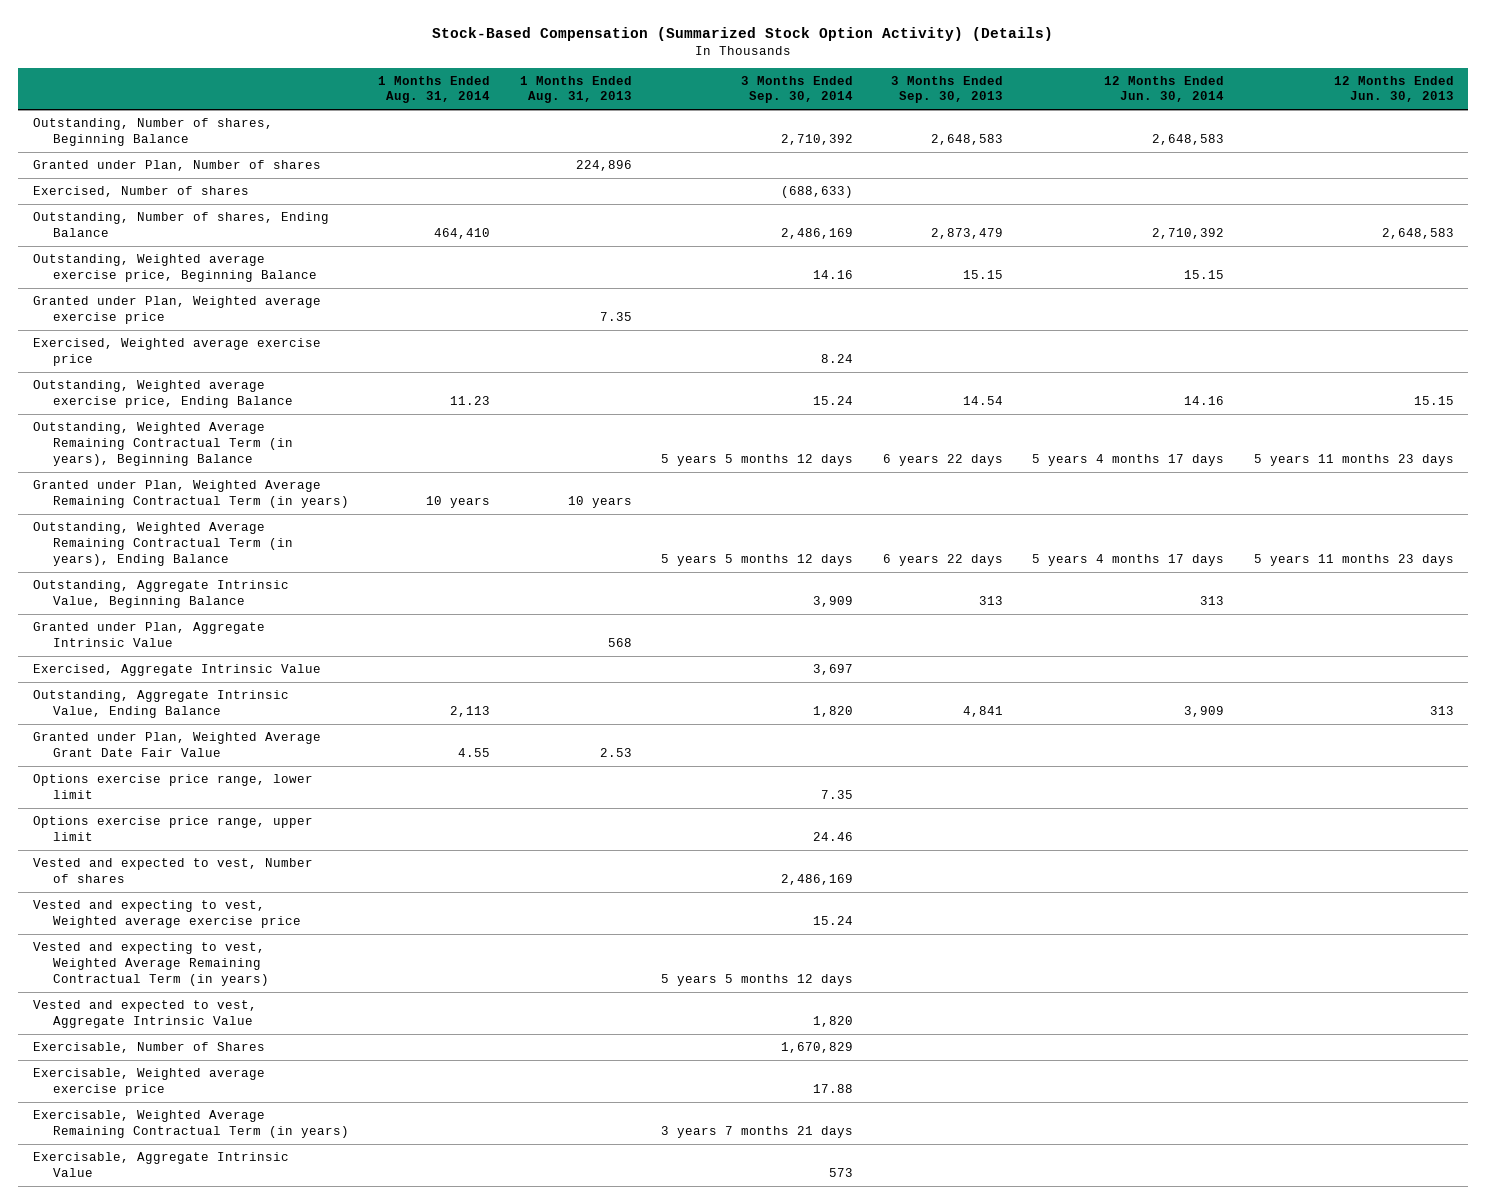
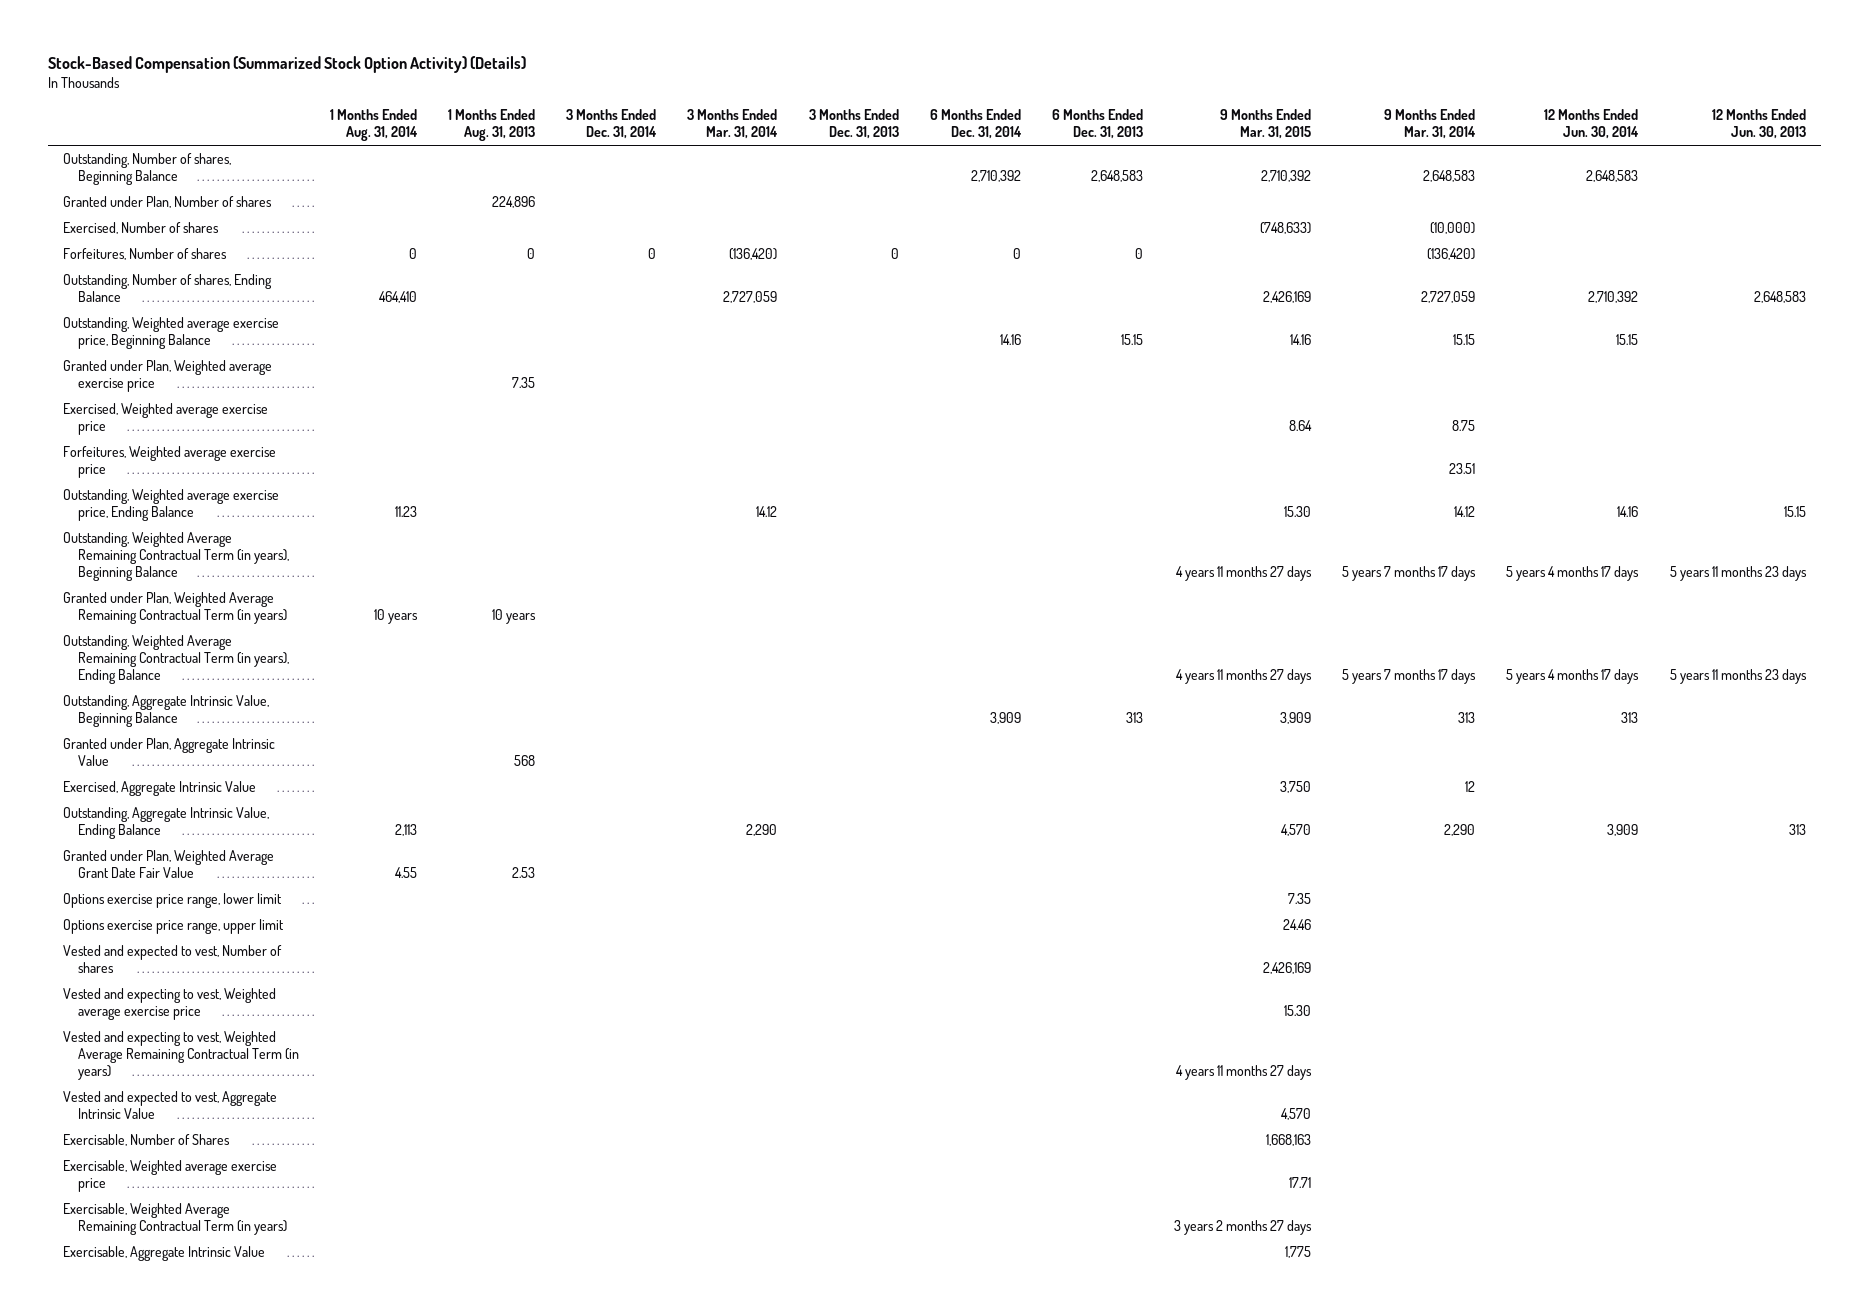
- | 1 Months Ended Aug. 31, 2014 | 1 Months Ended Aug. 31, 2013 | 3 Months Ended Sep. 30, 2014 | 3 Months Ended Sep. 30, 2013 | 12 Months Ended Jun. 30, 2014 | 12 Months Ended Jun. 30, 2013
+ | 1 Months Ended Aug. 31, 2014 | 1 Months Ended Aug. 31, 2013 | 3 Months Ended Dec. 31, 2014 | 3 Months Ended Mar. 31, 2014 | 3 Months Ended Dec. 31, 2013 | 6 Months Ended Dec. 31, 2014 | 6 Months Ended Dec. 31, 2013 | 9 Months Ended Mar. 31, 2015 | 9 Months Ended Mar. 31, 2014 | 12 Months Ended Jun. 30, 2014 | 12 Months Ended Jun. 30, 2013
+ Forfeitures, Number of shares | 0 | 0 | 0 | (136,420) | 0 | 0 | 0 | | (136,420) | |
+ Forfeitures, Weighted average exercise price | | | | | | | | | 23.51 | |

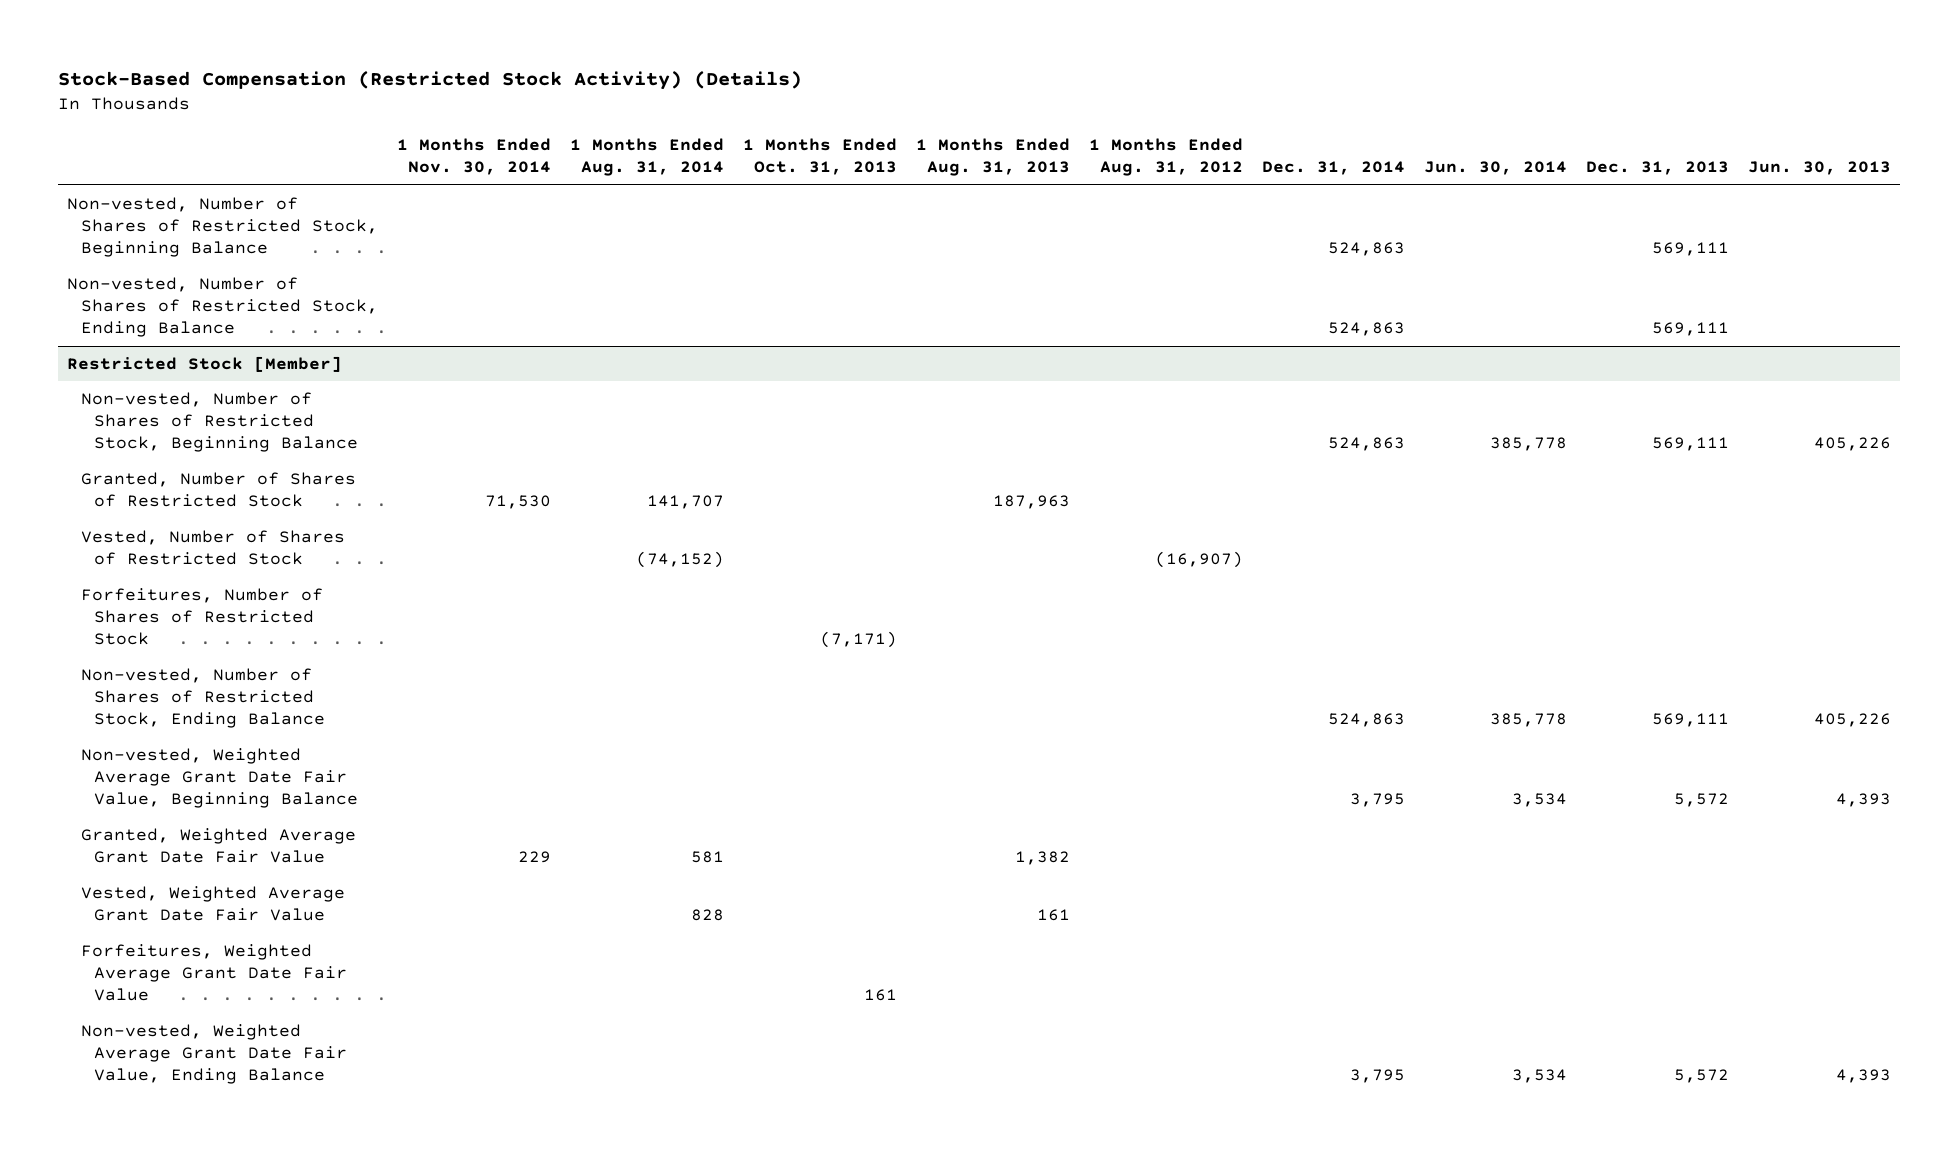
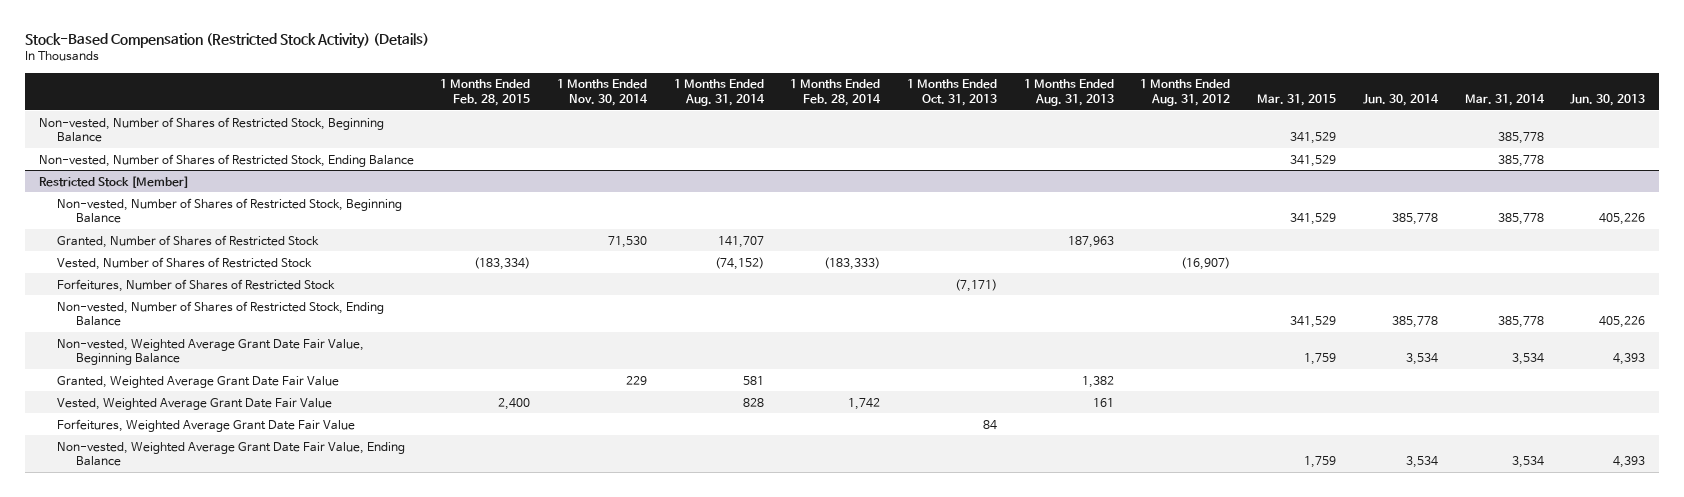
- | 1 Months Ended Nov. 30, 2014 | 1 Months Ended Aug. 31, 2014 | 1 Months Ended Oct. 31, 2013 | 1 Months Ended Aug. 31, 2013 | 1 Months Ended Aug. 31, 2012 | Dec. 31, 2014 | Jun. 30, 2014 | Dec. 31, 2013 | Jun. 30, 2013
+ | 1 Months Ended Feb. 28, 2015 | 1 Months Ended Nov. 30, 2014 | 1 Months Ended Aug. 31, 2014 | 1 Months Ended Feb. 28, 2014 | 1 Months Ended Oct. 31, 2013 | 1 Months Ended Aug. 31, 2013 | 1 Months Ended Aug. 31, 2012 | Mar. 31, 2015 | Jun. 30, 2014 | Mar. 31, 2014 | Jun. 30, 2013
@ Restricted Stock [Member]
- Forfeitures, Weighted Average Grant Date Fair Value | | | 161 | | | | | |
+ Forfeitures, Weighted Average Grant Date Fair Value | | | | | 84 | | | | | |

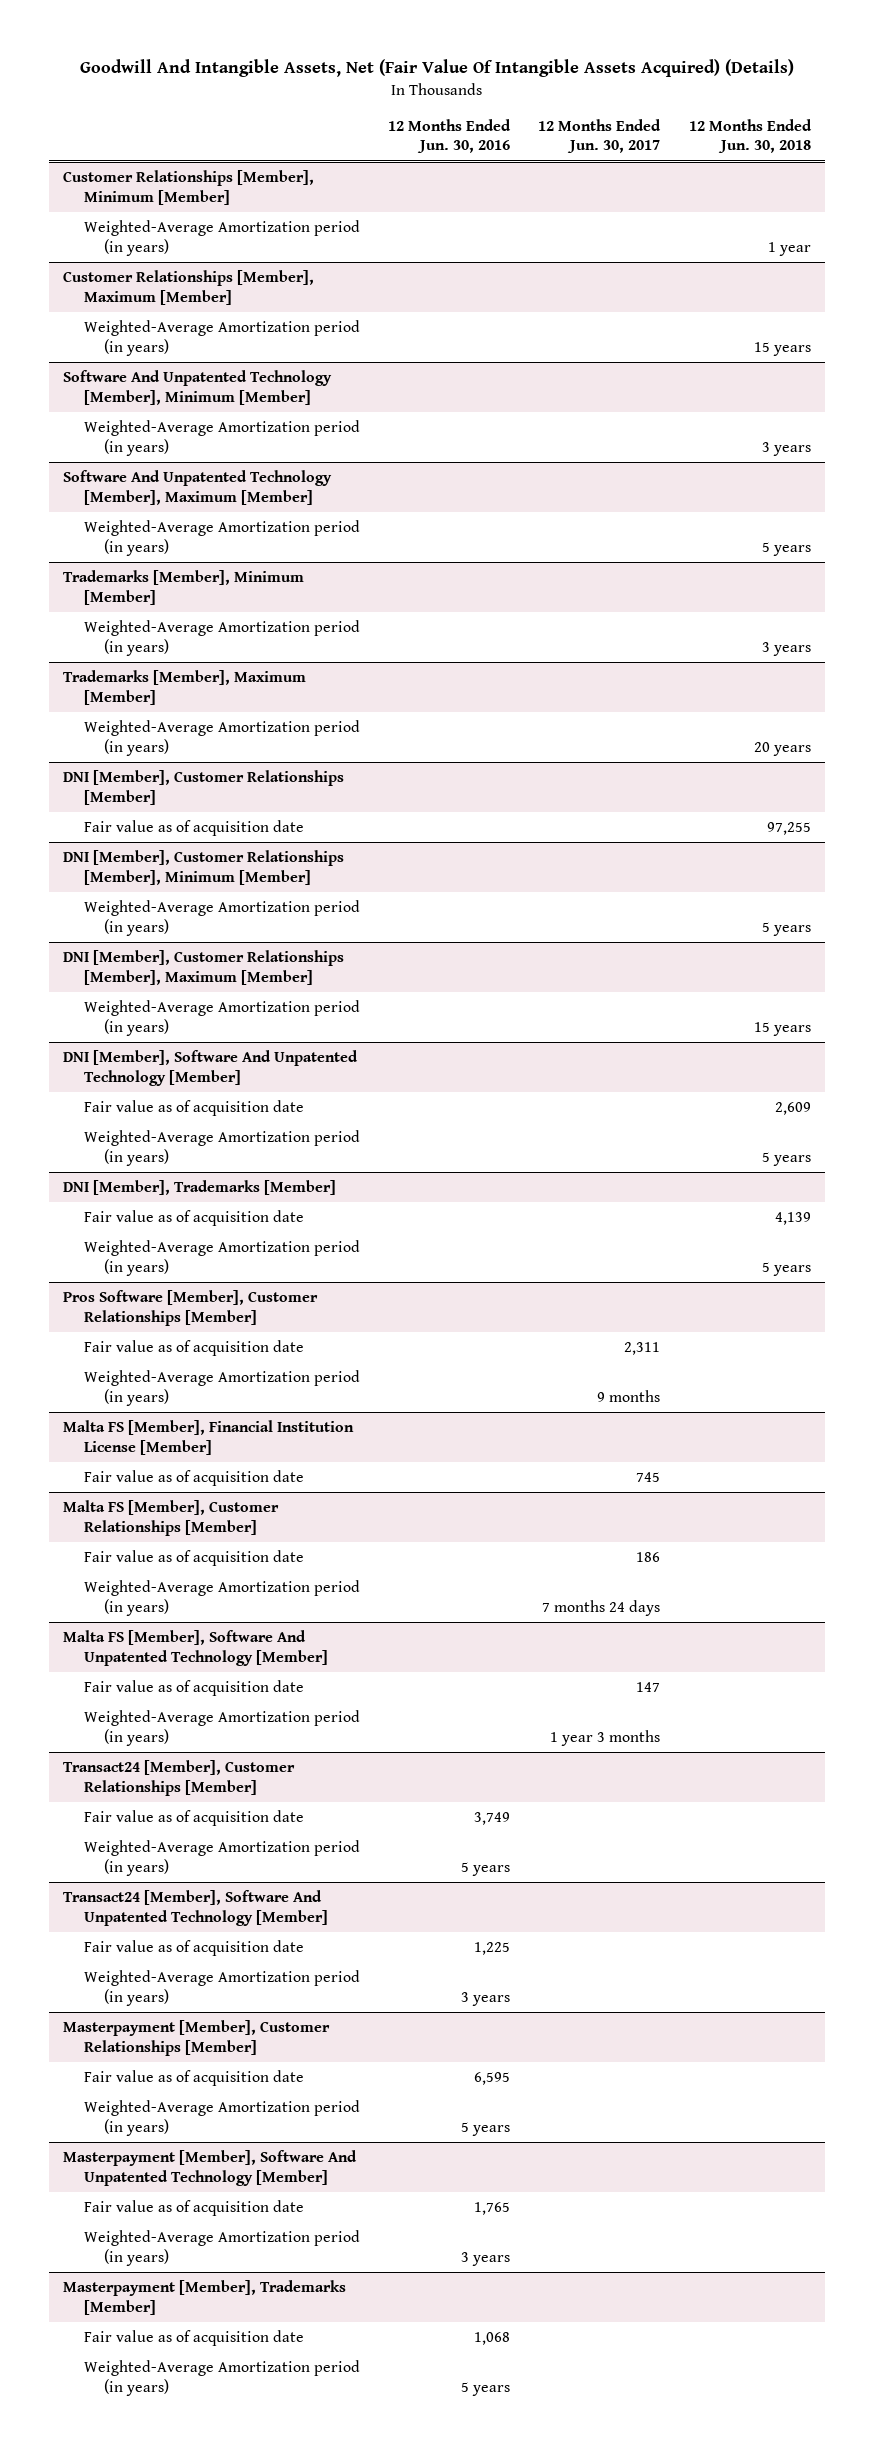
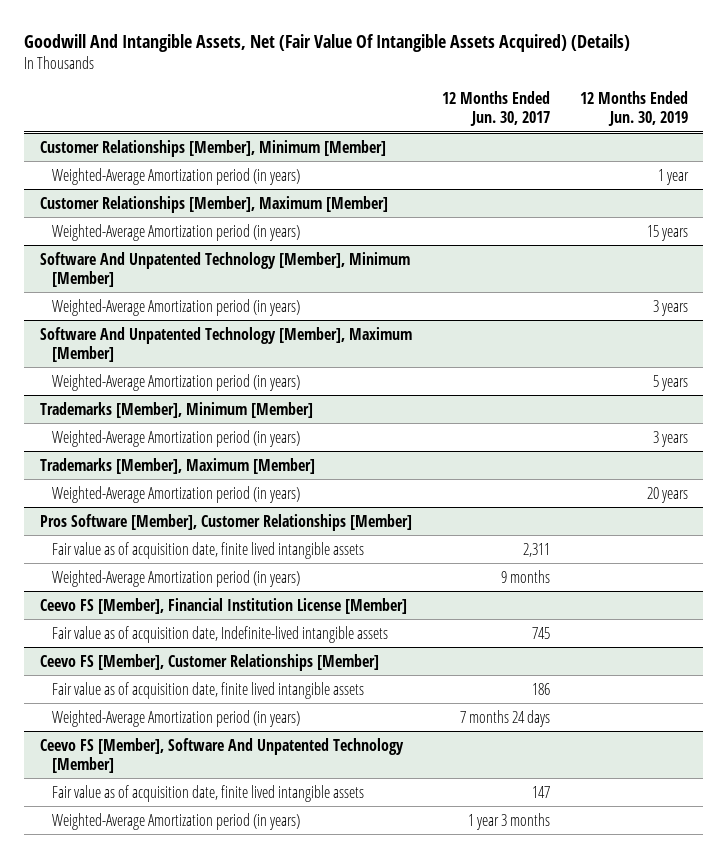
- | 12 Months Ended Jun. 30, 2016 | 12 Months Ended Jun. 30, 2017 | 12 Months Ended Jun. 30, 2018
+ | 12 Months Ended Jun. 30, 2017 | 12 Months Ended Jun. 30, 2019
- DNI [Member], Customer Relationships [Member]
- Fair value as of acquisition date | | | 97,255
- DNI [Member], Customer Relationships [Member], Minimum [Member]
- Weighted-Average Amortization period (in years) | | | 5 years
- DNI [Member], Customer Relationships [Member], Maximum [Member]
- Weighted-Average Amortization period (in years) | | | 15 years
- DNI [Member], Software And Unpatented Technology [Member]
- Fair value as of acquisition date | | | 2,609
- Weighted-Average Amortization period (in years) | | | 5 years
- DNI [Member], Trademarks [Member]
- Fair value as of acquisition date | | | 4,139
- Weighted-Average Amortization period (in years) | | | 5 years
@ Pros Software [Member], Customer Relationships [Member]
- Fair value as of acquisition date | | 2,311 |
+ Fair value as of acquisition date, finite lived intangible assets | 2,311 |
- Malta FS [Member], Financial Institution License [Member]
- Fair value as of acquisition date | | 745 |
- Malta FS [Member], Customer Relationships [Member]
- Fair value as of acquisition date | | 186 |
+ Ceevo FS [Member], Financial Institution License [Member]
+ Fair value as of acquisition date, Indefinite-lived intangible assets | 745 |
+ Ceevo FS [Member], Customer Relationships [Member]
+ Fair value as of acquisition date, finite lived intangible assets | 186 |
- Malta FS [Member], Software And Unpatented Technology [Member]
- Fair value as of acquisition date | | 147 |
+ Ceevo FS [Member], Software And Unpatented Technology [Member]
+ Fair value as of acquisition date, finite lived intangible assets | 147 |
- Transact24 [Member], Customer Relationships [Member]
- Fair value as of acquisition date | 3,749 | |
- Weighted-Average Amortization period (in years) | 5 years | |
- Transact24 [Member], Software And Unpatented Technology [Member]
- Fair value as of acquisition date | 1,225 | |
- Weighted-Average Amortization period (in years) | 3 years | |
- Masterpayment [Member], Customer Relationships [Member]
- Fair value as of acquisition date | 6,595 | |
- Weighted-Average Amortization period (in years) | 5 years | |
- Masterpayment [Member], Software And Unpatented Technology [Member]
- Fair value as of acquisition date | 1,765 | |
- Weighted-Average Amortization period (in years) | 3 years | |
- Masterpayment [Member], Trademarks [Member]
- Fair value as of acquisition date | 1,068 | |
- Weighted-Average Amortization period (in years) | 5 years | |

